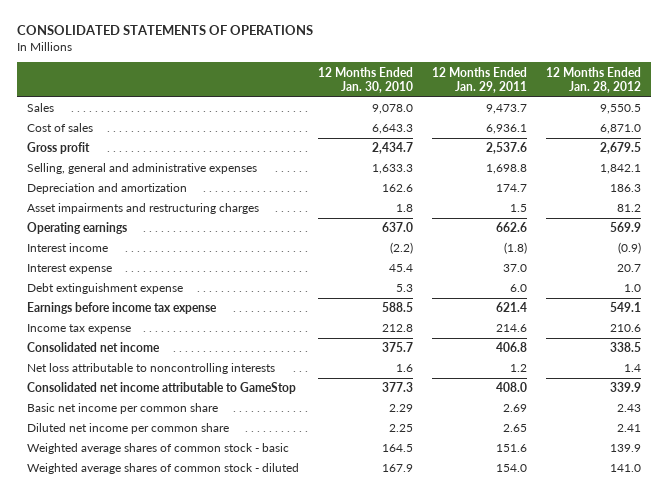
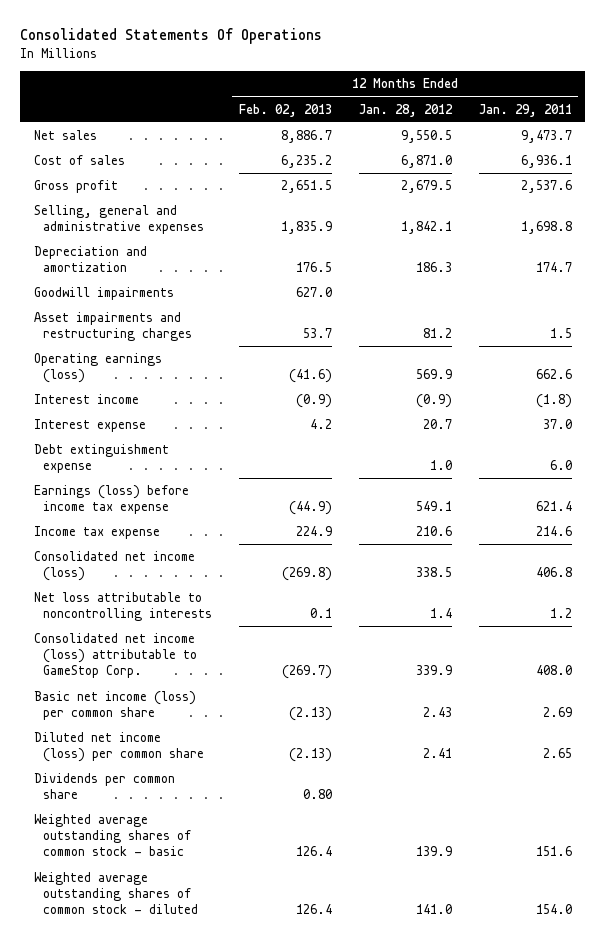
- CONSOLIDATED STATEMENTS OF OPERATIONS
+ Consolidated Statements Of Operations
- | 12 Months Ended Jan. 30, 2010 | 12 Months Ended Jan. 29, 2011 | 12 Months Ended Jan. 28, 2012
+ | 12 Months Ended Feb. 02, 2013 | 12 Months Ended Jan. 28, 2012 | 12 Months Ended Jan. 29, 2011
- Sales | 9,078.0 | 9,473.7 | 9,550.5
+ Net sales | 8,886.7 | 9,550.5 | 9,473.7
+ Goodwill impairments | 627.0 | |
- Operating earnings | 637.0 | 662.6 | 569.9
+ Operating earnings (loss) | (41.6) | 569.9 | 662.6
- Earnings before income tax expense | 588.5 | 621.4 | 549.1
+ Earnings (loss) before income tax expense | (44.9) | 549.1 | 621.4
- Consolidated net income | 375.7 | 406.8 | 338.5
+ Consolidated net income (loss) | (269.8) | 338.5 | 406.8
- Consolidated net income attributable to GameStop | 377.3 | 408.0 | 339.9
- Basic net income per common share | 2.29 | 2.69 | 2.43
- Diluted net income per common share | 2.25 | 2.65 | 2.41
- Weighted average shares of common stock - basic | 164.5 | 151.6 | 139.9
- Weighted average shares of common stock - diluted | 167.9 | 154.0 | 141.0
+ Consolidated net income (loss) attributable to GameStop Corp. | (269.7) | 339.9 | 408.0
+ Basic net income (loss) per common share | (2.13) | 2.43 | 2.69
+ Diluted net income (loss) per common share | (2.13) | 2.41 | 2.65
+ Dividends per common share | 0.80 | |
+ Weighted average outstanding shares of common stock - basic | 126.4 | 139.9 | 151.6
+ Weighted average outstanding shares of common stock - diluted | 126.4 | 141.0 | 154.0

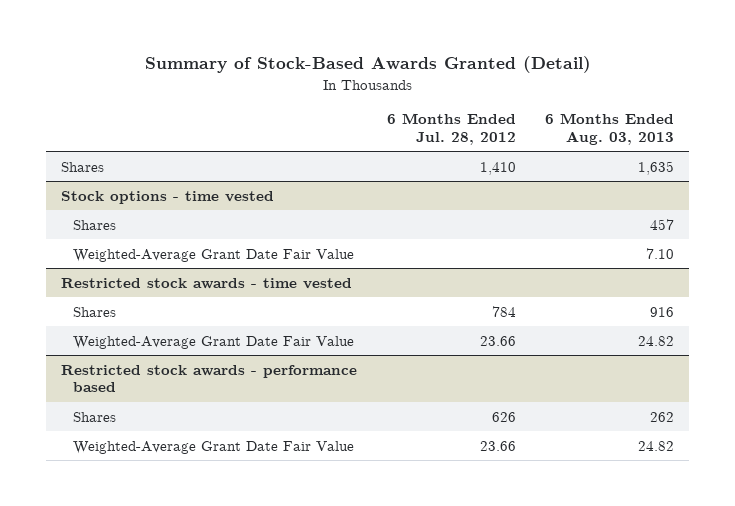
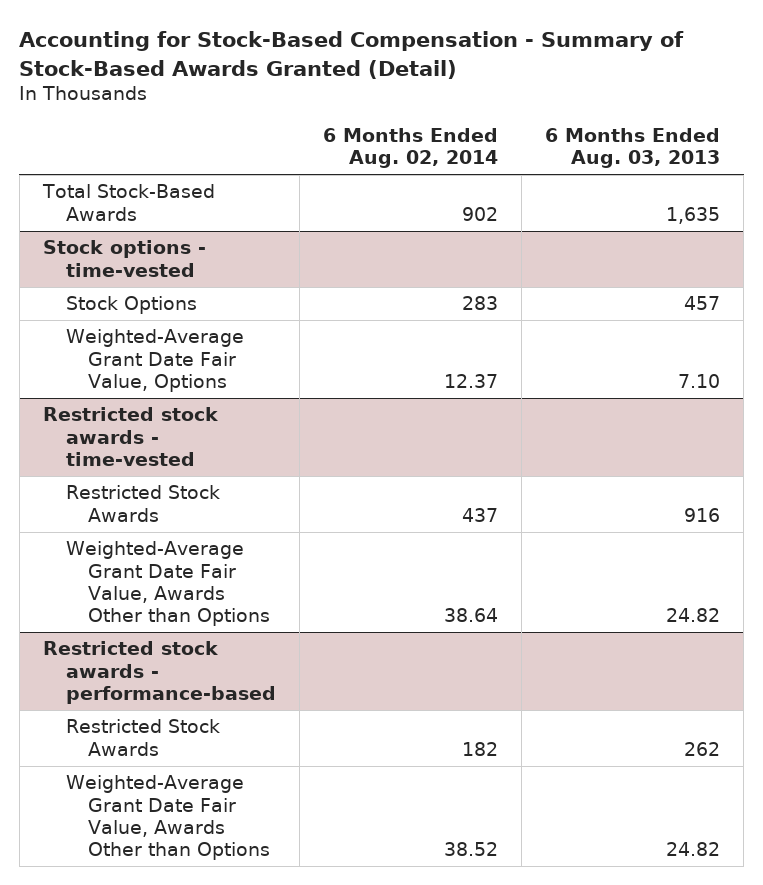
- Summary of Stock-Based Awards Granted (Detail)
+ Accounting for Stock-Based Compensation - Summary of Stock-Based Awards Granted (Detail)
- | 6 Months Ended Jul. 28, 2012 | 6 Months Ended Aug. 03, 2013
+ | 6 Months Ended Aug. 02, 2014 | 6 Months Ended Aug. 03, 2013
- Shares | 1,410 | 1,635
- Stock options - time vested
- Shares | | 457
- Weighted-Average Grant Date Fair Value | | 7.10
- Restricted stock awards - time vested
- Shares | 784 | 916
- Weighted-Average Grant Date Fair Value | 23.66 | 24.82
- Restricted stock awards - performance based
- Shares | 626 | 262
- Weighted-Average Grant Date Fair Value | 23.66 | 24.82
+ Total Stock-Based Awards | 902 | 1,635
+ Stock options - time-vested
+ Stock Options | 283 | 457
+ Weighted-Average Grant Date Fair Value, Options | 12.37 | 7.10
+ Restricted stock awards - time-vested
+ Restricted Stock Awards | 437 | 916
+ Weighted-Average Grant Date Fair Value, Awards Other than Options | 38.64 | 24.82
+ Restricted stock awards - performance-based
+ Restricted Stock Awards | 182 | 262
+ Weighted-Average Grant Date Fair Value, Awards Other than Options | 38.52 | 24.82

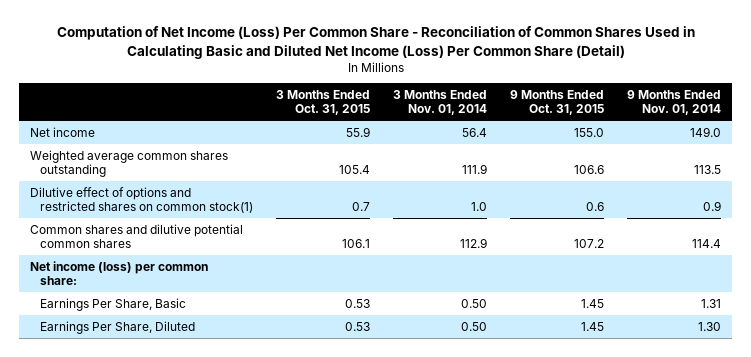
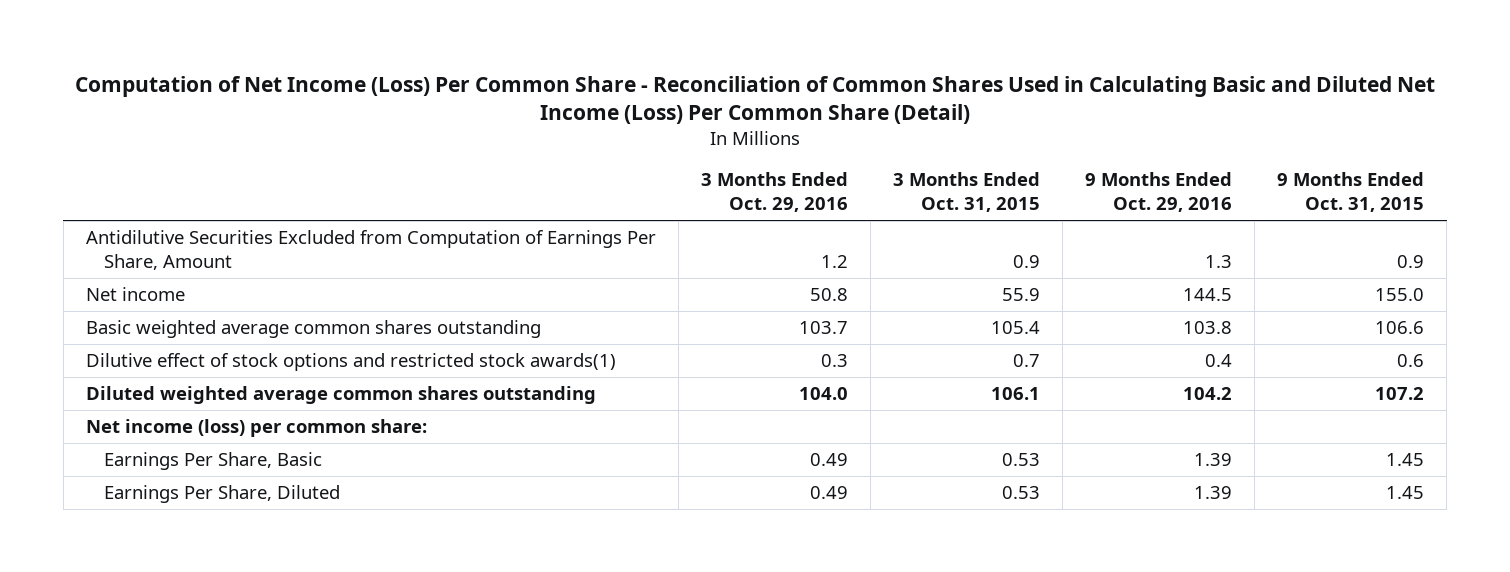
- | 3 Months Ended Oct. 31, 2015 | 3 Months Ended Nov. 01, 2014 | 9 Months Ended Oct. 31, 2015 | 9 Months Ended Nov. 01, 2014
+ | 3 Months Ended Oct. 29, 2016 | 3 Months Ended Oct. 31, 2015 | 9 Months Ended Oct. 29, 2016 | 9 Months Ended Oct. 31, 2015
+ Antidilutive Securities Excluded from Computation of Earnings Per Share, Amount | 1.2 | 0.9 | 1.3 | 0.9
- Weighted average common shares outstanding | 105.4 | 111.9 | 106.6 | 113.5
- Dilutive effect of options and restricted shares on common stock(1) | 0.7 | 1.0 | 0.6 | 0.9
- Common shares and dilutive potential common shares | 106.1 | 112.9 | 107.2 | 114.4
+ Basic weighted average common shares outstanding | 103.7 | 105.4 | 103.8 | 106.6
+ Dilutive effect of stock options and restricted stock awards(1) | 0.3 | 0.7 | 0.4 | 0.6
+ Diluted weighted average common shares outstanding | 104.0 | 106.1 | 104.2 | 107.2

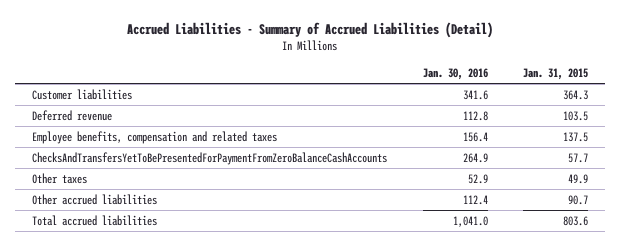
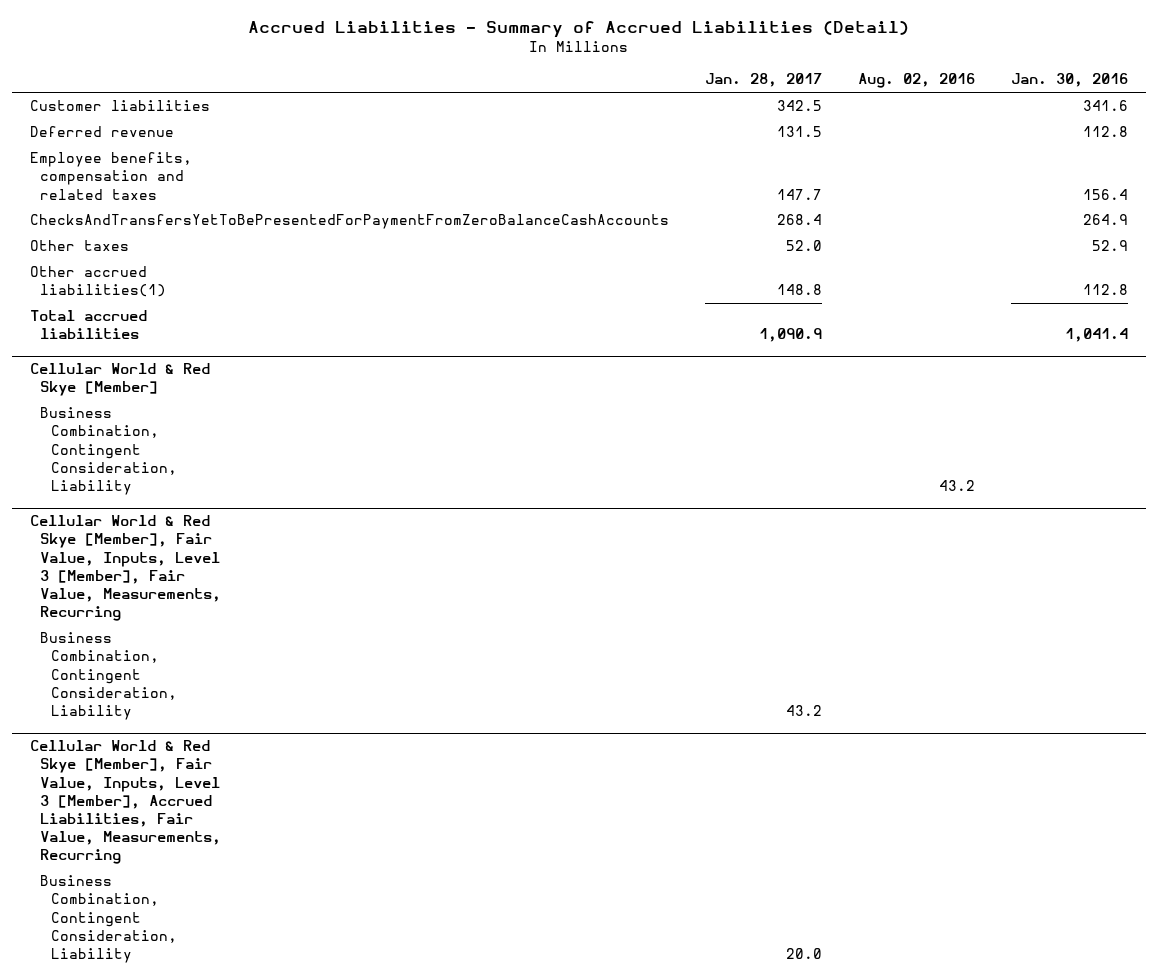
- | Jan. 30, 2016 | Jan. 31, 2015
+ | Jan. 28, 2017 | Aug. 02, 2016 | Jan. 30, 2016
- Other accrued liabilities | 112.4 | 90.7
- Total accrued liabilities | 1,041.0 | 803.6
+ Other accrued liabilities(1) | 148.8 | | 112.8
+ Total accrued liabilities | 1,090.9 | | 1,041.4
+ Cellular World & Red Skye [Member]
+ Business Combination, Contingent Consideration, Liability | | 43.2 |
+ Cellular World & Red Skye [Member], Fair Value, Inputs, Level 3 [Member], Fair Value, Measurements, Recurring
+ Business Combination, Contingent Consideration, Liability | 43.2 | |
+ Cellular World & Red Skye [Member], Fair Value, Inputs, Level 3 [Member], Accrued Liabilities, Fair Value, Measurements, Recurring
+ Business Combination, Contingent Consideration, Liability | 20.0 | |

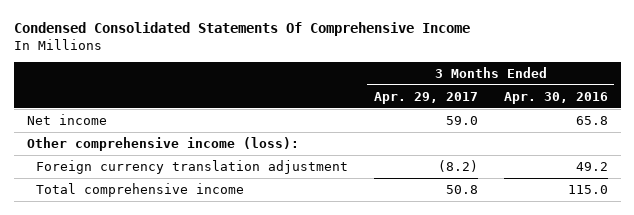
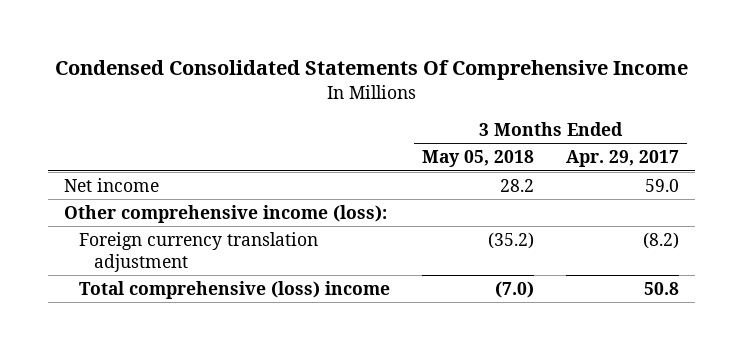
- | 3 Months Ended Apr. 29, 2017 | 3 Months Ended Apr. 30, 2016
+ | 3 Months Ended May 05, 2018 | 3 Months Ended Apr. 29, 2017
- Total comprehensive income | 50.8 | 115.0
+ Total comprehensive (loss) income | (7.0) | 50.8

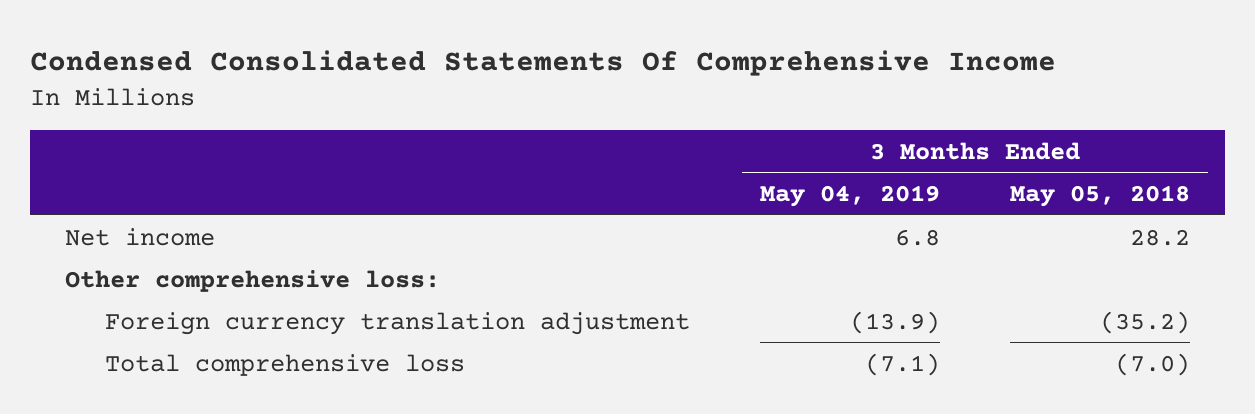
- | 3 Months Ended May 05, 2018 | 3 Months Ended Apr. 29, 2017
+ | 3 Months Ended May 04, 2019 | 3 Months Ended May 05, 2018
- Other comprehensive income (loss):
+ Other comprehensive loss:
- Total comprehensive (loss) income | (7.0) | 50.8
+ Total comprehensive loss | (7.1) | (7.0)

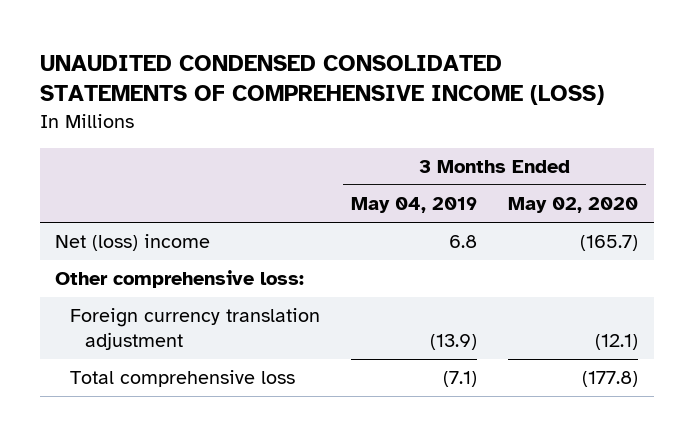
- Condensed Consolidated Statements Of Comprehensive Income
+ UNAUDITED CONDENSED CONSOLIDATED STATEMENTS OF COMPREHENSIVE INCOME (LOSS)
- | 3 Months Ended May 04, 2019 | 3 Months Ended May 05, 2018
+ | 3 Months Ended May 04, 2019 | 3 Months Ended May 02, 2020
- Net income | 6.8 | 28.2
+ Net (loss) income | 6.8 | (165.7)

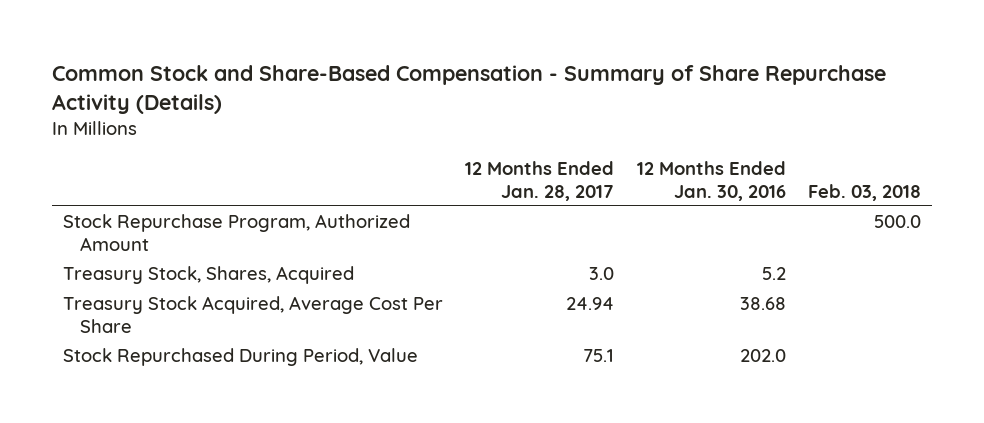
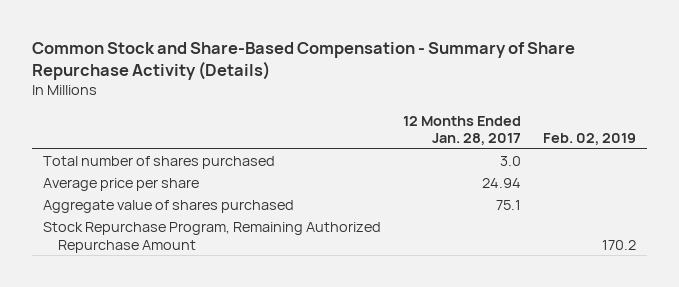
- | 12 Months Ended Jan. 28, 2017 | 12 Months Ended Jan. 30, 2016 | Feb. 03, 2018
+ | 12 Months Ended Jan. 28, 2017 | Feb. 02, 2019
- Stock Repurchase Program, Authorized Amount | | | 500.0
- Treasury Stock, Shares, Acquired | 3.0 | 5.2 |
- Treasury Stock Acquired, Average Cost Per Share | 24.94 | 38.68 |
- Stock Repurchased During Period, Value | 75.1 | 202.0 |
+ Total number of shares purchased | 3.0 |
+ Average price per share | 24.94 |
+ Aggregate value of shares purchased | 75.1 |
+ Stock Repurchase Program, Remaining Authorized Repurchase Amount | | 170.2

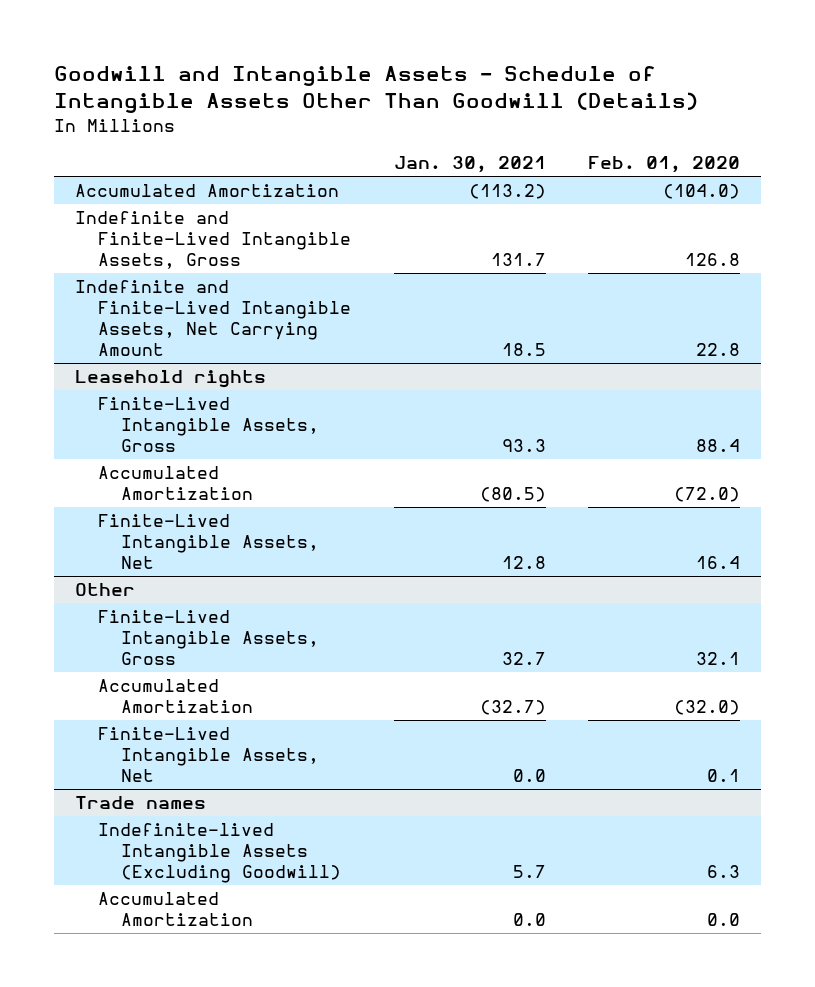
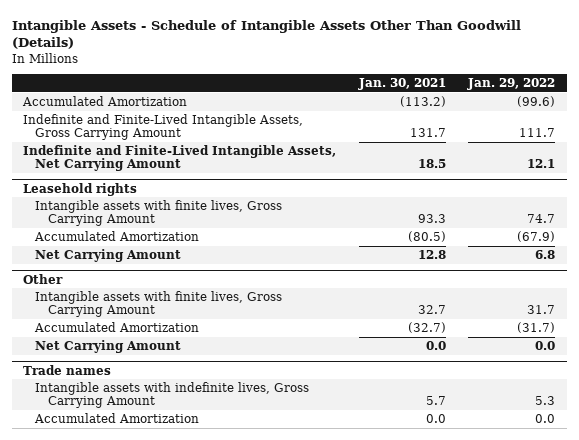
- Goodwill and Intangible Assets - Schedule of Intangible Assets Other Than Goodwill (Details)
+ Intangible Assets - Schedule of Intangible Assets Other Than Goodwill (Details)
- | Jan. 30, 2021 | Feb. 01, 2020
+ | Jan. 30, 2021 | Jan. 29, 2022
- Indefinite and Finite-Lived Intangible Assets, Gross | 131.7 | 126.8
+ Indefinite and Finite-Lived Intangible Assets, Gross Carrying Amount | 131.7 | 111.7
@ Leasehold rights
- Finite-Lived Intangible Assets, Gross | 93.3 | 88.4
+ Intangible assets with finite lives, Gross Carrying Amount | 93.3 | 74.7
- Finite-Lived Intangible Assets, Net | 12.8 | 16.4
+ Net Carrying Amount | 12.8 | 6.8
@ Other
- Finite-Lived Intangible Assets, Gross | 32.7 | 32.1
+ Intangible assets with finite lives, Gross Carrying Amount | 32.7 | 31.7
- Finite-Lived Intangible Assets, Net | 0.0 | 0.1
+ Net Carrying Amount | 0.0 | 0.0
@ Trade names
- Indefinite-lived Intangible Assets (Excluding Goodwill) | 5.7 | 6.3
+ Intangible assets with indefinite lives, Gross Carrying Amount | 5.7 | 5.3

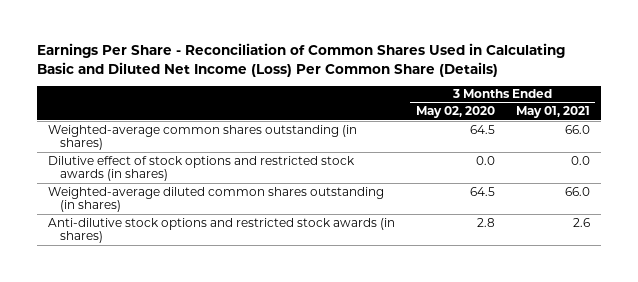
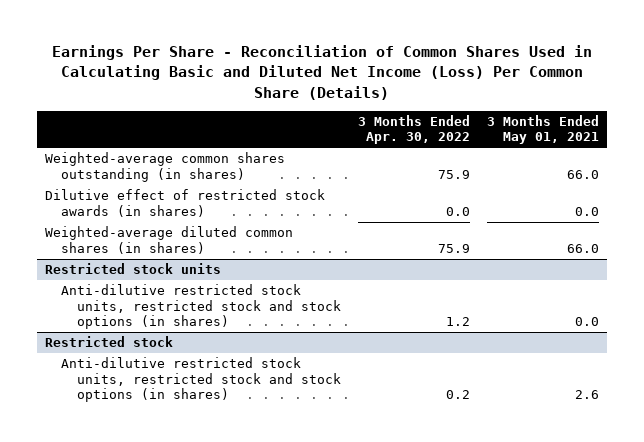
- | 3 Months Ended May 02, 2020 | 3 Months Ended May 01, 2021
+ | 3 Months Ended Apr. 30, 2022 | 3 Months Ended May 01, 2021
- Dilutive effect of stock options and restricted stock awards (in shares) | 0.0 | 0.0
- Weighted-average diluted common shares outstanding (in shares) | 64.5 | 66.0
- Anti-dilutive stock options and restricted stock awards (in shares) | 2.8 | 2.6
+ Dilutive effect of restricted stock awards (in shares) | 0.0 | 0.0
+ Weighted-average diluted common shares (in shares) | 75.9 | 66.0
+ Restricted stock units
+ Anti-dilutive restricted stock units, restricted stock and stock options (in shares) | 1.2 | 0.0
+ Restricted stock
+ Anti-dilutive restricted stock units, restricted stock and stock options (in shares) | 0.2 | 2.6

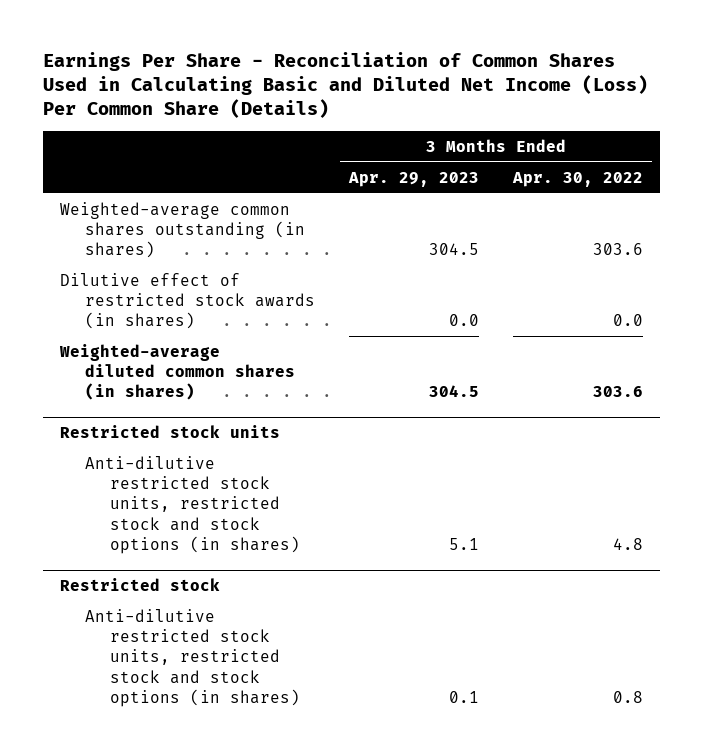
- | 3 Months Ended Apr. 30, 2022 | 3 Months Ended May 01, 2021
+ | 3 Months Ended Apr. 29, 2023 | 3 Months Ended Apr. 30, 2022
- Weighted-average common shares outstanding (in shares) | 75.9 | 66.0
+ Weighted-average common shares outstanding (in shares) | 304.5 | 303.6
- Weighted-average diluted common shares (in shares) | 75.9 | 66.0
+ Weighted-average diluted common shares (in shares) | 304.5 | 303.6
@ Restricted stock units
- Anti-dilutive restricted stock units, restricted stock and stock options (in shares) | 1.2 | 0.0
+ Anti-dilutive restricted stock units, restricted stock and stock options (in shares) | 5.1 | 4.8
@ Restricted stock
- Anti-dilutive restricted stock units, restricted stock and stock options (in shares) | 0.2 | 2.6
+ Anti-dilutive restricted stock units, restricted stock and stock options (in shares) | 0.1 | 0.8

